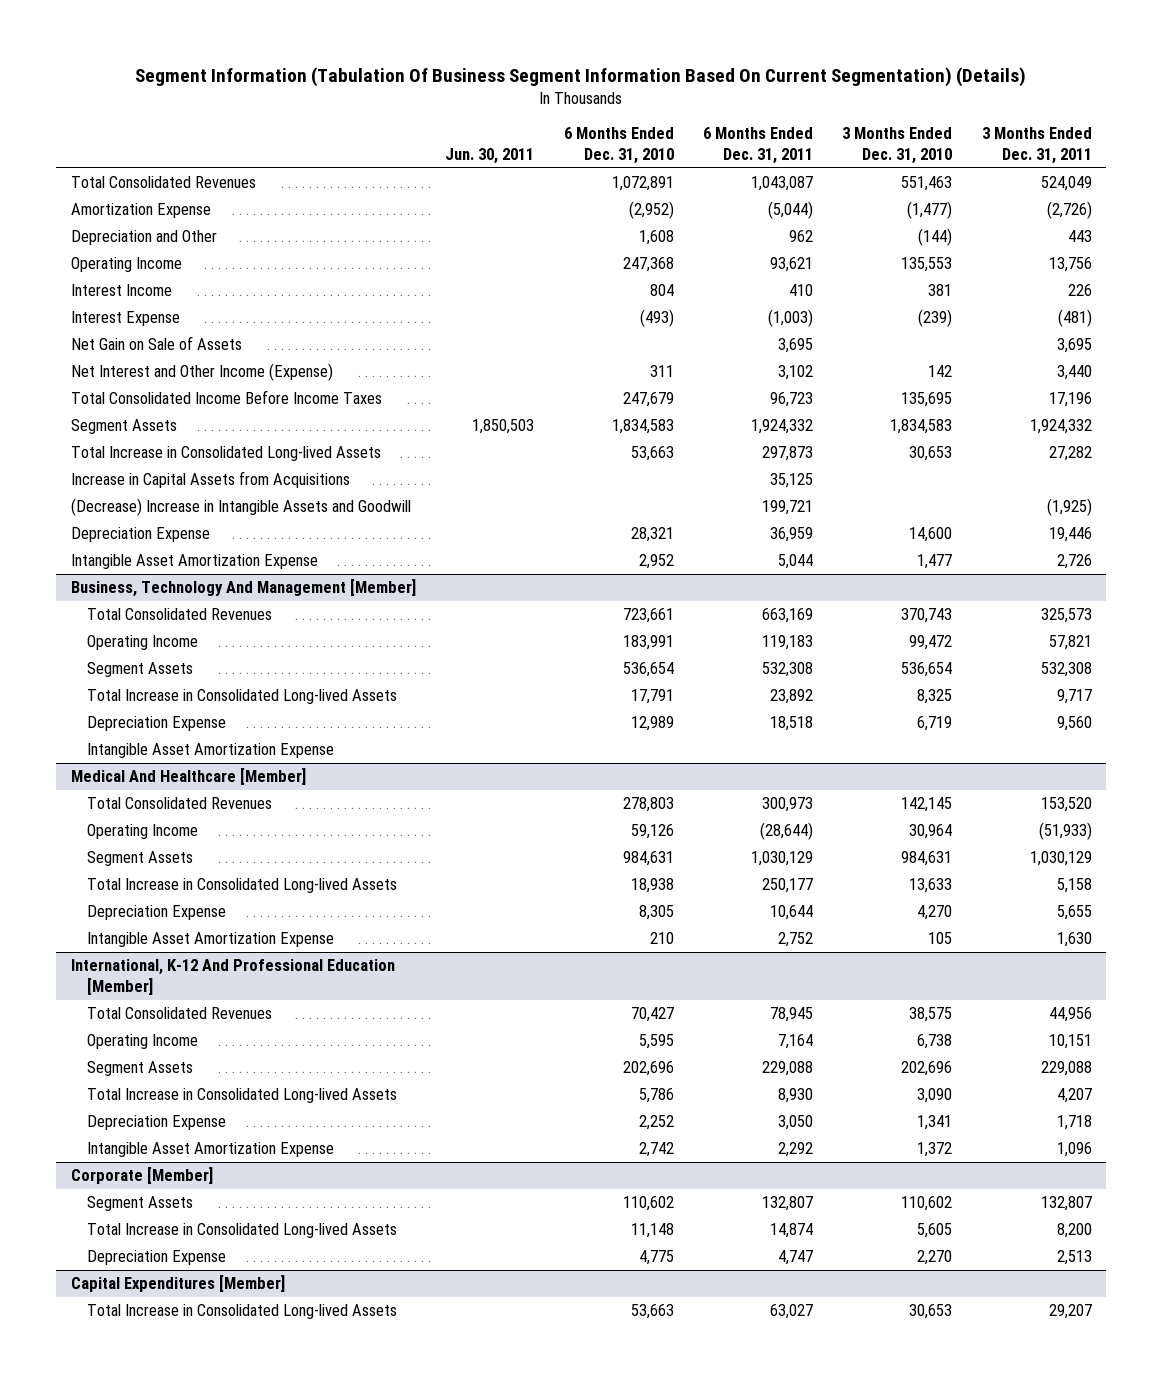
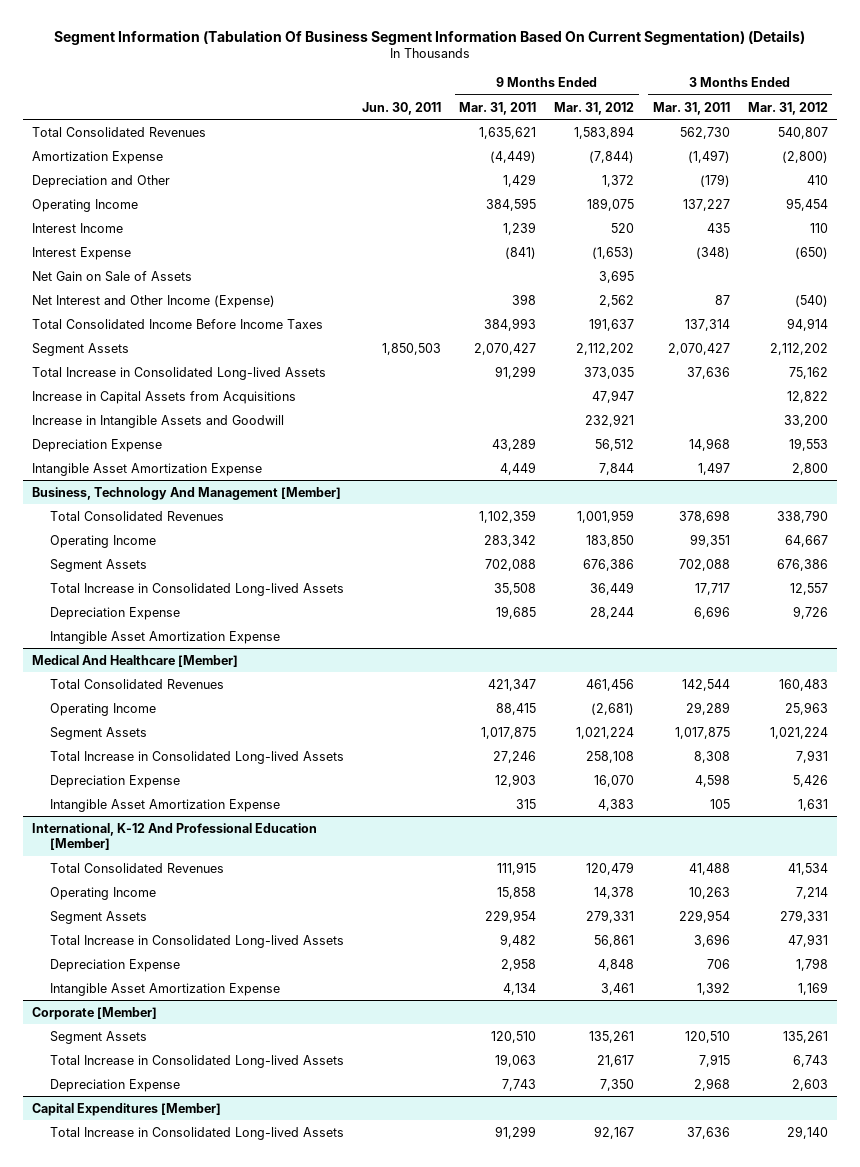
- | Jun. 30, 2011 | 6 Months Ended Dec. 31, 2010 | 6 Months Ended Dec. 31, 2011 | 3 Months Ended Dec. 31, 2010 | 3 Months Ended Dec. 31, 2011
+ | Jun. 30, 2011 | 9 Months Ended Mar. 31, 2011 | 9 Months Ended Mar. 31, 2012 | 3 Months Ended Mar. 31, 2011 | 3 Months Ended Mar. 31, 2012
- (Decrease) Increase in Intangible Assets and Goodwill | | | 199,721 | | (1,925)
+ Increase in Intangible Assets and Goodwill | | | 232,921 | | 33,200

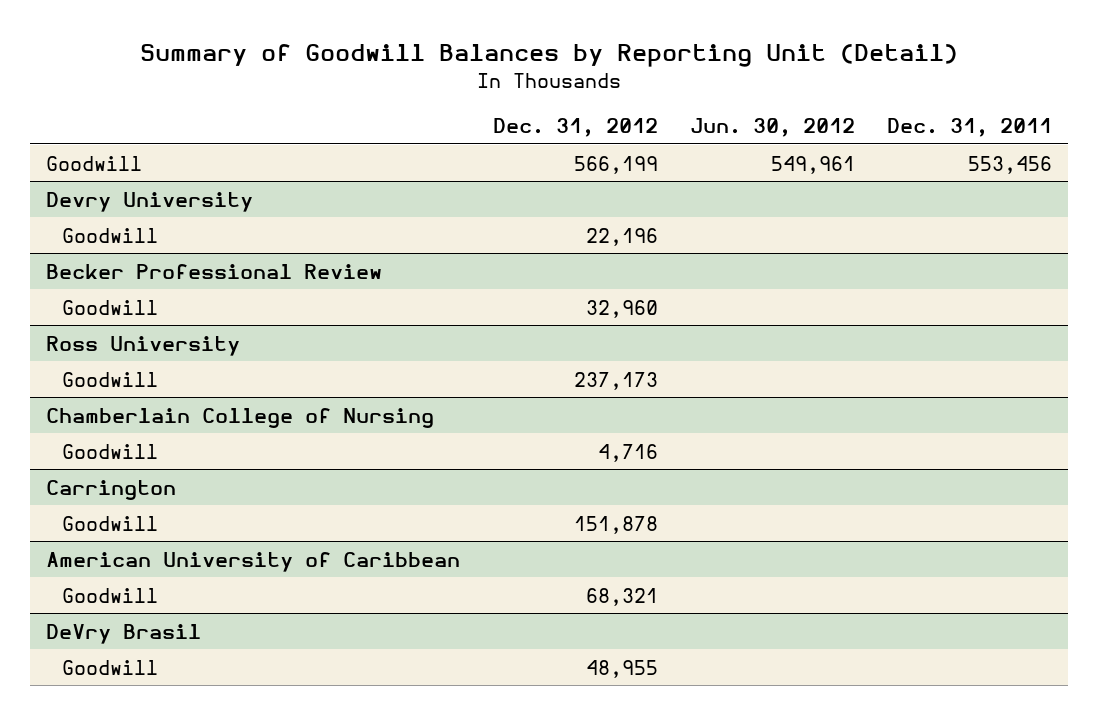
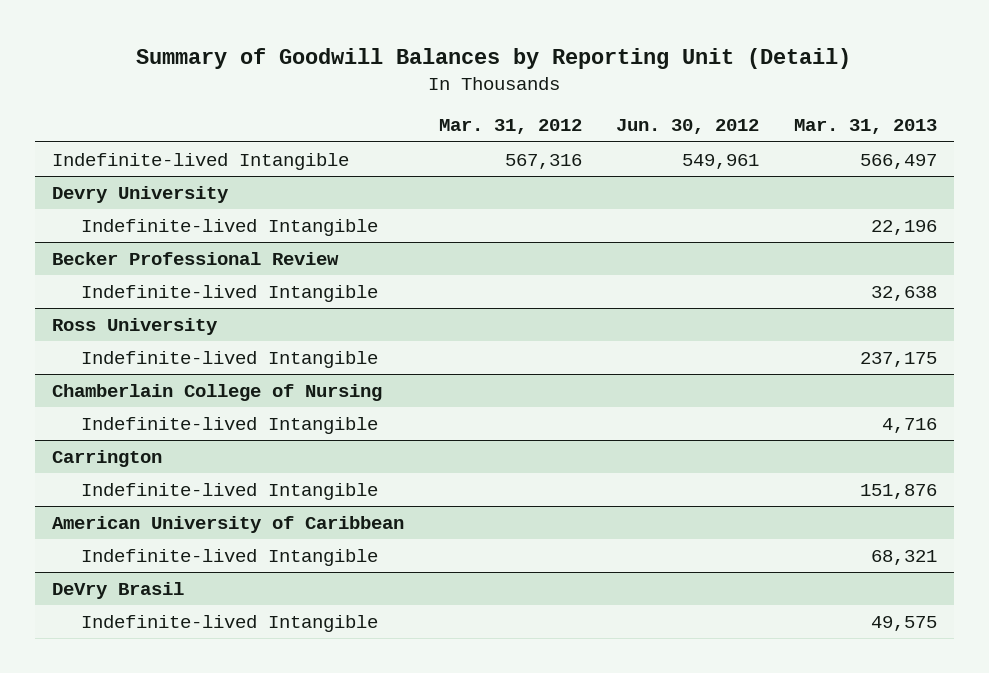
- | Dec. 31, 2012 | Jun. 30, 2012 | Dec. 31, 2011
+ | Mar. 31, 2012 | Jun. 30, 2012 | Mar. 31, 2013
- Goodwill | 566,199 | 549,961 | 553,456
+ Indefinite-lived Intangible | 567,316 | 549,961 | 566,497
@ Devry University
- Goodwill | 22,196 | |
+ Indefinite-lived Intangible | | | 22,196
@ Becker Professional Review
- Goodwill | 32,960 | |
+ Indefinite-lived Intangible | | | 32,638
@ Ross University
- Goodwill | 237,173 | |
+ Indefinite-lived Intangible | | | 237,175
@ Chamberlain College of Nursing
- Goodwill | 4,716 | |
+ Indefinite-lived Intangible | | | 4,716
@ Carrington
- Goodwill | 151,878 | |
+ Indefinite-lived Intangible | | | 151,876
@ American University of Caribbean
- Goodwill | 68,321 | |
+ Indefinite-lived Intangible | | | 68,321
@ DeVry Brasil
- Goodwill | 48,955 | |
+ Indefinite-lived Intangible | | | 49,575

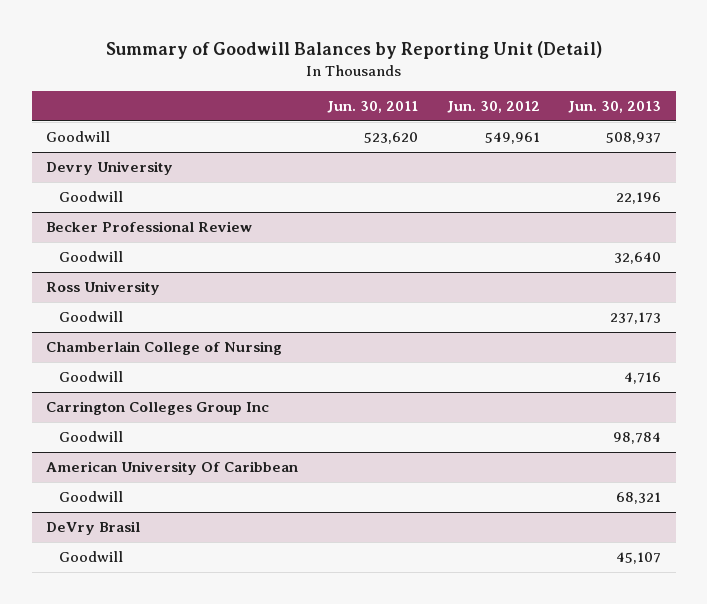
- | Mar. 31, 2012 | Jun. 30, 2012 | Mar. 31, 2013
+ | Jun. 30, 2011 | Jun. 30, 2012 | Jun. 30, 2013
- Indefinite-lived Intangible | 567,316 | 549,961 | 566,497
+ Goodwill | 523,620 | 549,961 | 508,937
@ Devry University
- Indefinite-lived Intangible | | | 22,196
+ Goodwill | | | 22,196
@ Becker Professional Review
- Indefinite-lived Intangible | | | 32,638
+ Goodwill | | | 32,640
@ Ross University
- Indefinite-lived Intangible | | | 237,175
+ Goodwill | | | 237,173
@ Chamberlain College of Nursing
- Indefinite-lived Intangible | | | 4,716
- Carrington
- Indefinite-lived Intangible | | | 151,876
- American University of Caribbean
- Indefinite-lived Intangible | | | 68,321
@ Chamberlain College of Nursing
+ Goodwill | | | 4,716
+ Carrington Colleges Group Inc
+ Goodwill | | | 98,784
+ American University Of Caribbean
+ Goodwill | | | 68,321
@ DeVry Brasil
- Indefinite-lived Intangible | | | 49,575
+ Goodwill | | | 45,107

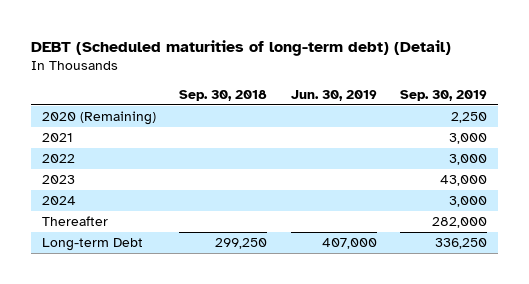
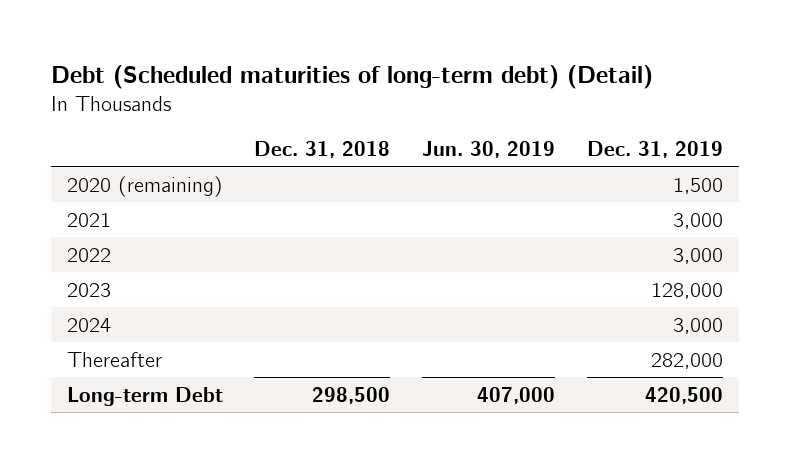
- DEBT (Scheduled maturities of long-term debt) (Detail)
+ Debt (Scheduled maturities of long-term debt) (Detail)
- | Sep. 30, 2018 | Jun. 30, 2019 | Sep. 30, 2019
+ | Dec. 31, 2018 | Jun. 30, 2019 | Dec. 31, 2019
- 2020 (Remaining) | | | 2,250
+ 2020 (remaining) | | | 1,500

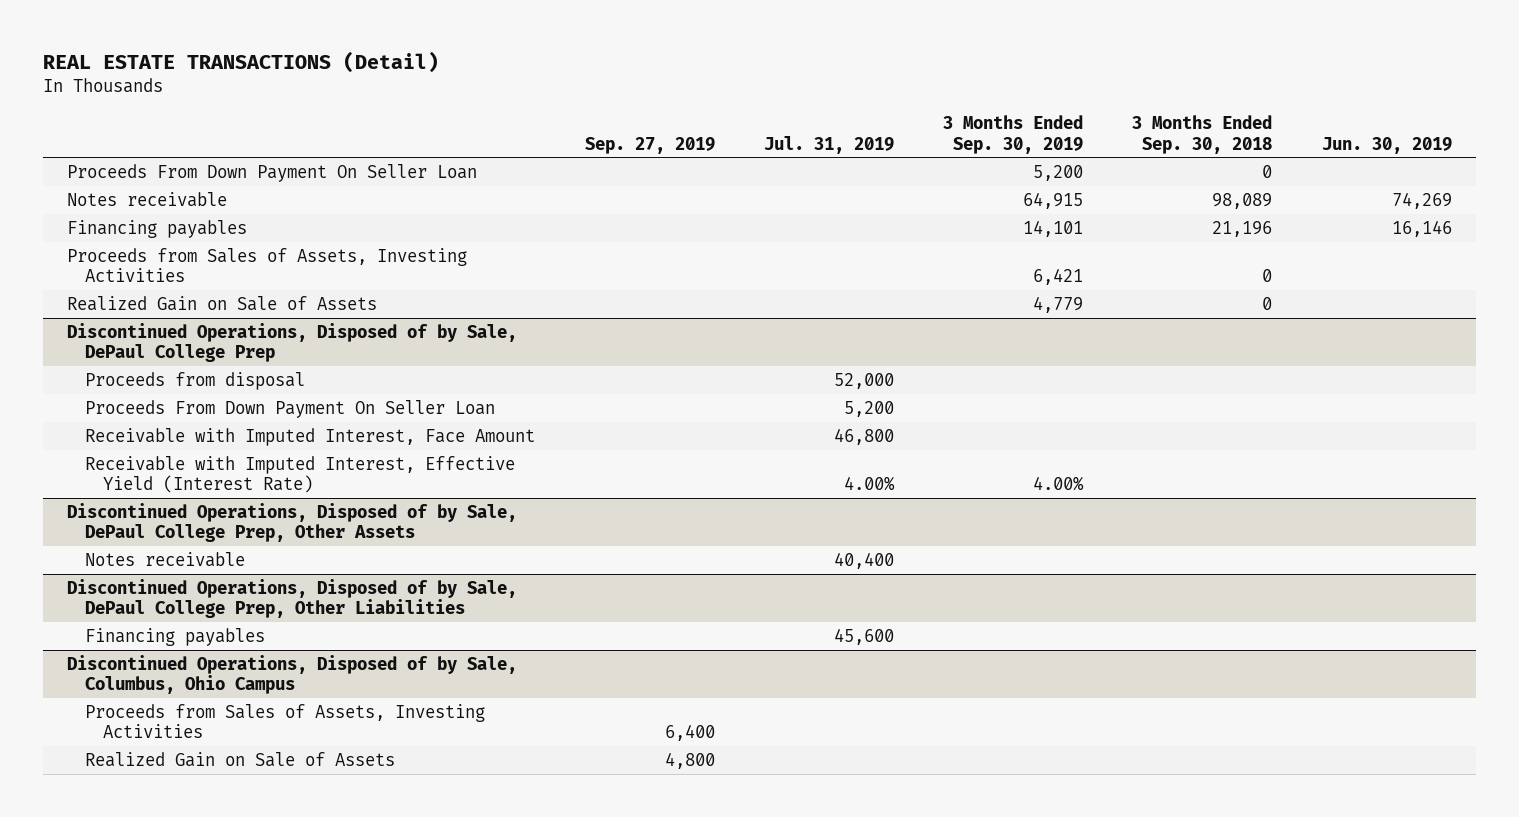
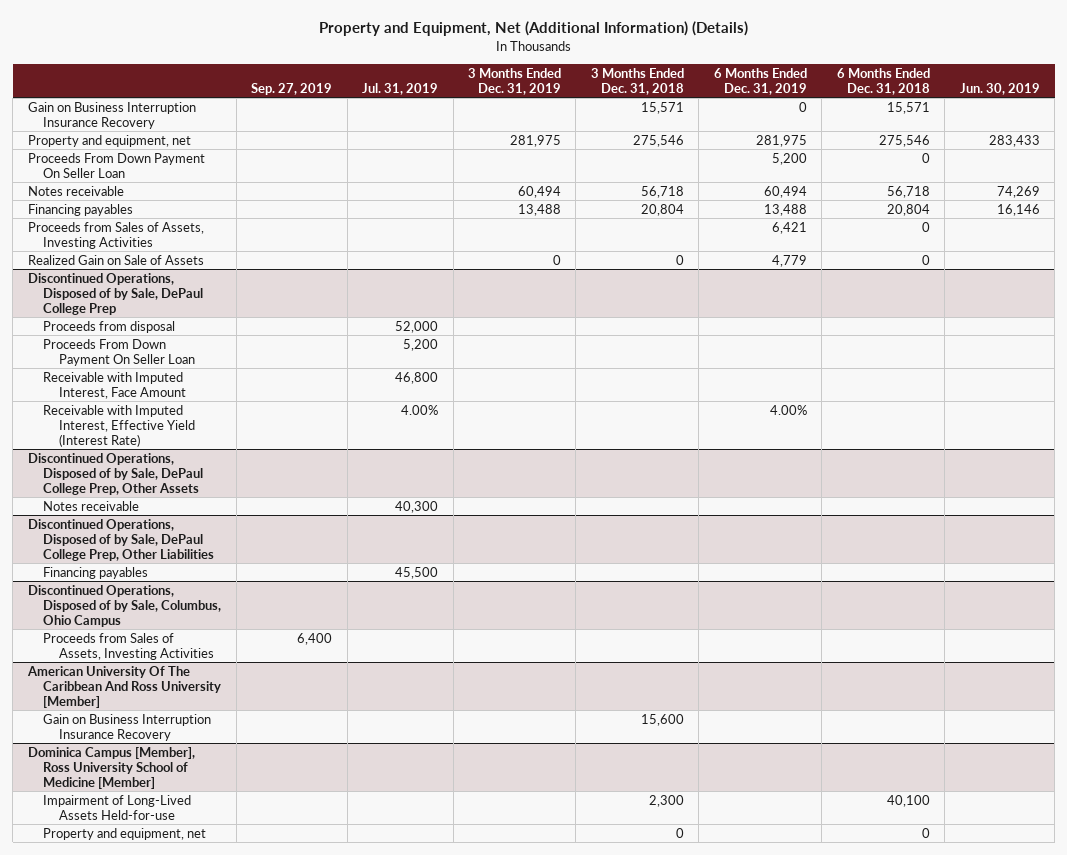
- REAL ESTATE TRANSACTIONS (Detail)
+ Property and Equipment, Net (Additional Information) (Details)
- | Sep. 27, 2019 | Jul. 31, 2019 | 3 Months Ended Sep. 30, 2019 | 3 Months Ended Sep. 30, 2018 | Jun. 30, 2019
+ | Sep. 27, 2019 | Jul. 31, 2019 | 3 Months Ended Dec. 31, 2019 | 3 Months Ended Dec. 31, 2018 | 6 Months Ended Dec. 31, 2019 | 6 Months Ended Dec. 31, 2018 | Jun. 30, 2019
+ Gain on Business Interruption Insurance Recovery | | | | 15,571 | 0 | 15,571 |
+ Property and equipment, net | | | 281,975 | 275,546 | 281,975 | 275,546 | 283,433
@ Discontinued Operations, Disposed of by Sale, DePaul College Prep, Other Assets
- Notes receivable | | 40,400 | | |
+ Notes receivable | | 40,300 | | | | |
@ Discontinued Operations, Disposed of by Sale, DePaul College Prep, Other Liabilities
- Financing payables | | 45,600 | | |
+ Financing payables | | 45,500 | | | | |
@ Discontinued Operations, Disposed of by Sale, Columbus, Ohio Campus
- Realized Gain on Sale of Assets | 4,800 | | | |
+ American University Of The Caribbean And Ross University [Member]
+ Gain on Business Interruption Insurance Recovery | | | | 15,600 | | |
+ Dominica Campus [Member], Ross University School of Medicine [Member]
+ Impairment of Long-Lived Assets Held-for-use | | | | 2,300 | | 40,100 |
+ Property and equipment, net | | | | 0 | | 0 |

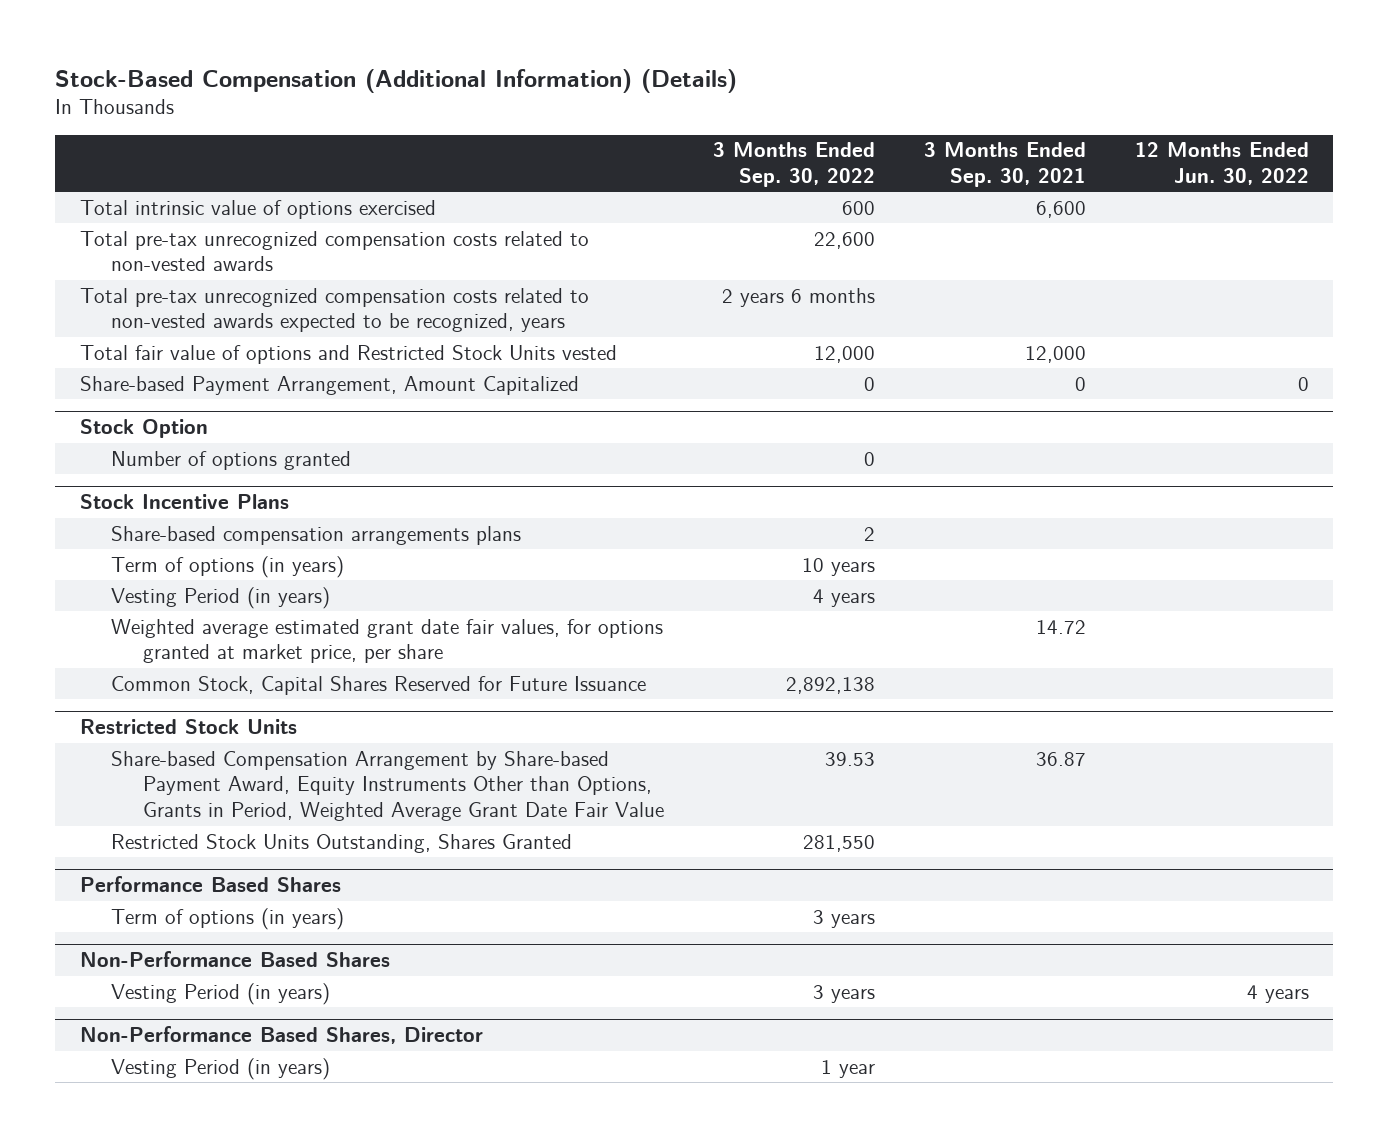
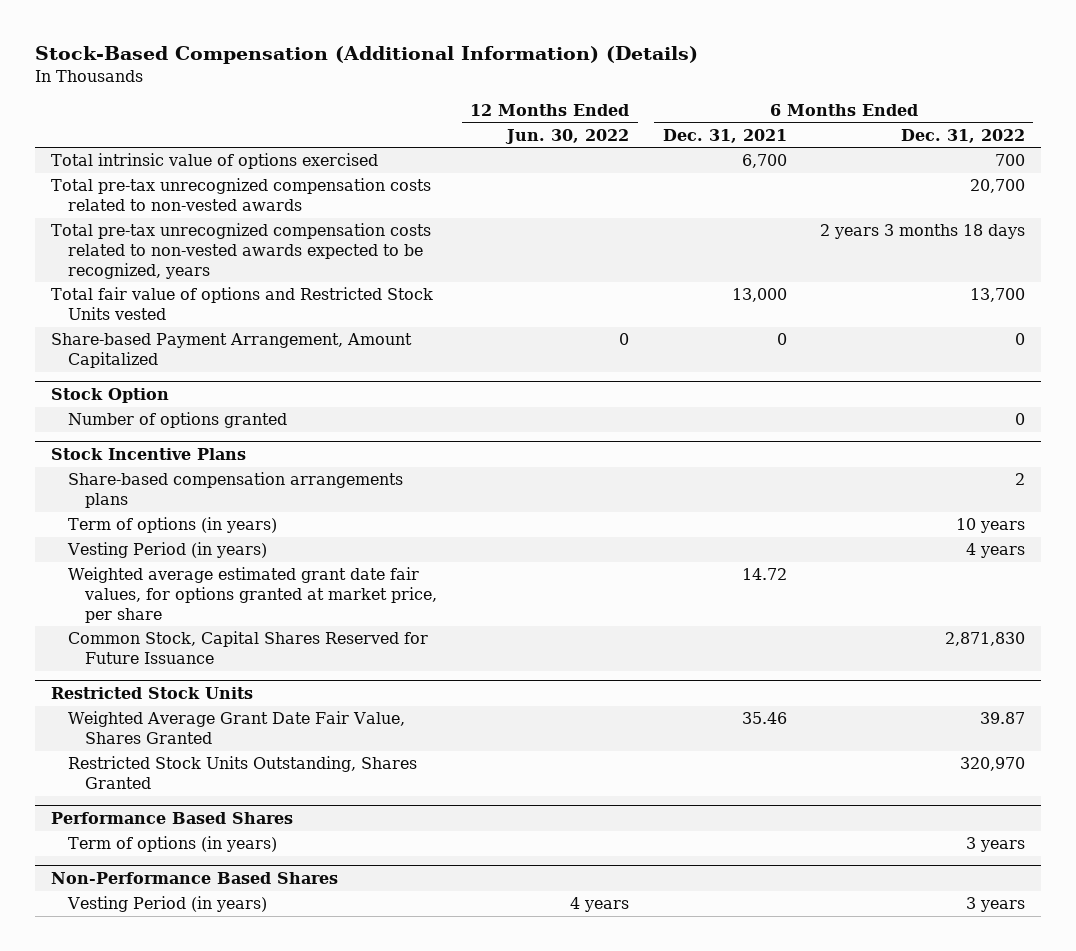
- | 3 Months Ended Sep. 30, 2022 | 3 Months Ended Sep. 30, 2021 | 12 Months Ended Jun. 30, 2022
+ | 12 Months Ended Jun. 30, 2022 | 6 Months Ended Dec. 31, 2021 | 6 Months Ended Dec. 31, 2022
@ Restricted Stock Units
- Share-based Compensation Arrangement by Share-based Payment Award, Equity Instruments Other than Options, Grants in Period, Weighted Average Grant Date Fair Value | 39.53 | 36.87 |
+ Weighted Average Grant Date Fair Value, Shares Granted | | 35.46 | 39.87
- Non-Performance Based Shares, Director
- Vesting Period (in years) | 1 year | |

